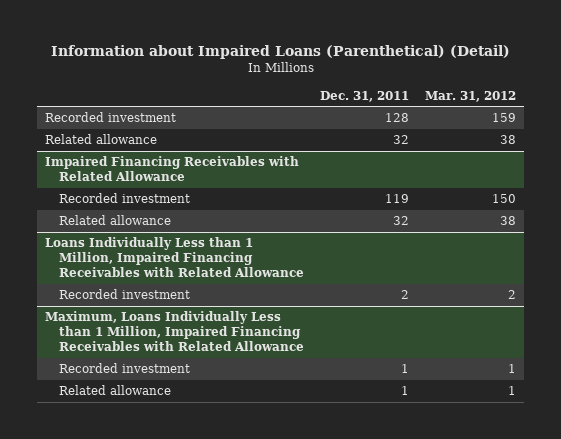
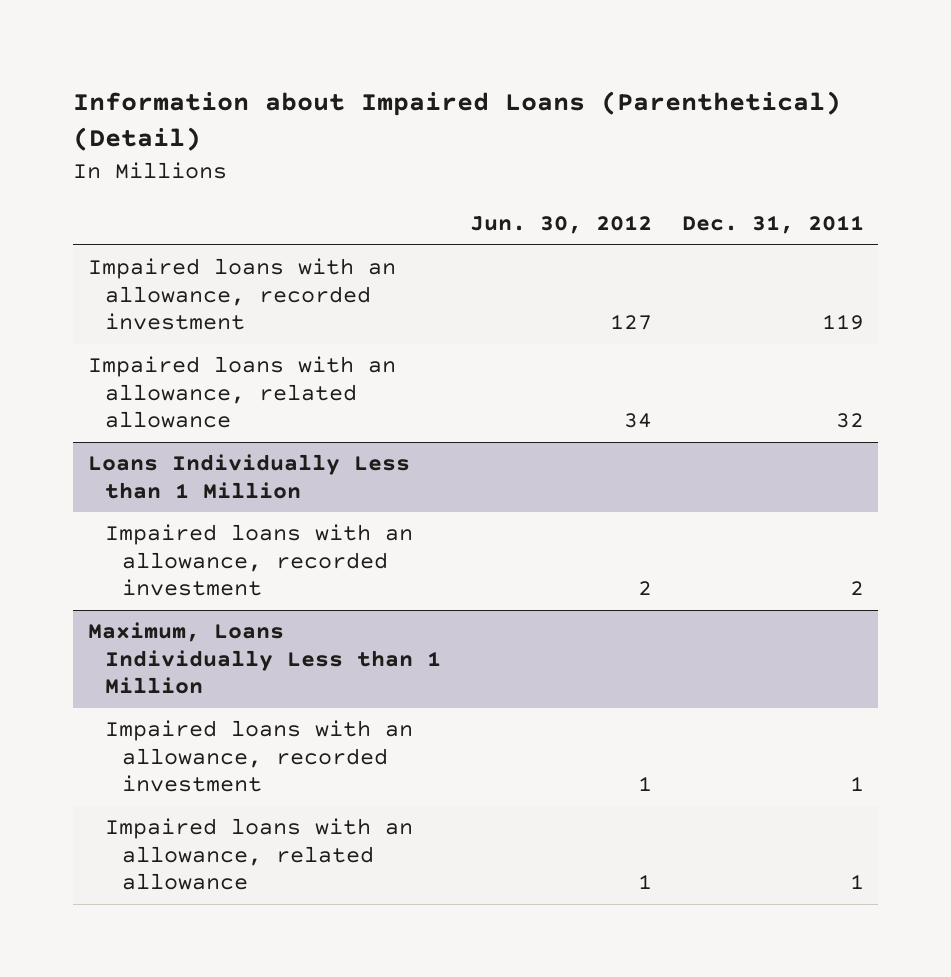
- | Dec. 31, 2011 | Mar. 31, 2012
+ | Jun. 30, 2012 | Dec. 31, 2011
- Recorded investment | 128 | 159
- Related allowance | 32 | 38
- Impaired Financing Receivables with Related Allowance
- Recorded investment | 119 | 150
- Related allowance | 32 | 38
- Loans Individually Less than 1 Million, Impaired Financing Receivables with Related Allowance
- Recorded investment | 2 | 2
- Maximum, Loans Individually Less than 1 Million, Impaired Financing Receivables with Related Allowance
- Recorded investment | 1 | 1
- Related allowance | 1 | 1
+ Impaired loans with an allowance, recorded investment | 127 | 119
+ Impaired loans with an allowance, related allowance | 34 | 32
+ Loans Individually Less than 1 Million
+ Impaired loans with an allowance, recorded investment | 2 | 2
+ Maximum, Loans Individually Less than 1 Million
+ Impaired loans with an allowance, recorded investment | 1 | 1
+ Impaired loans with an allowance, related allowance | 1 | 1

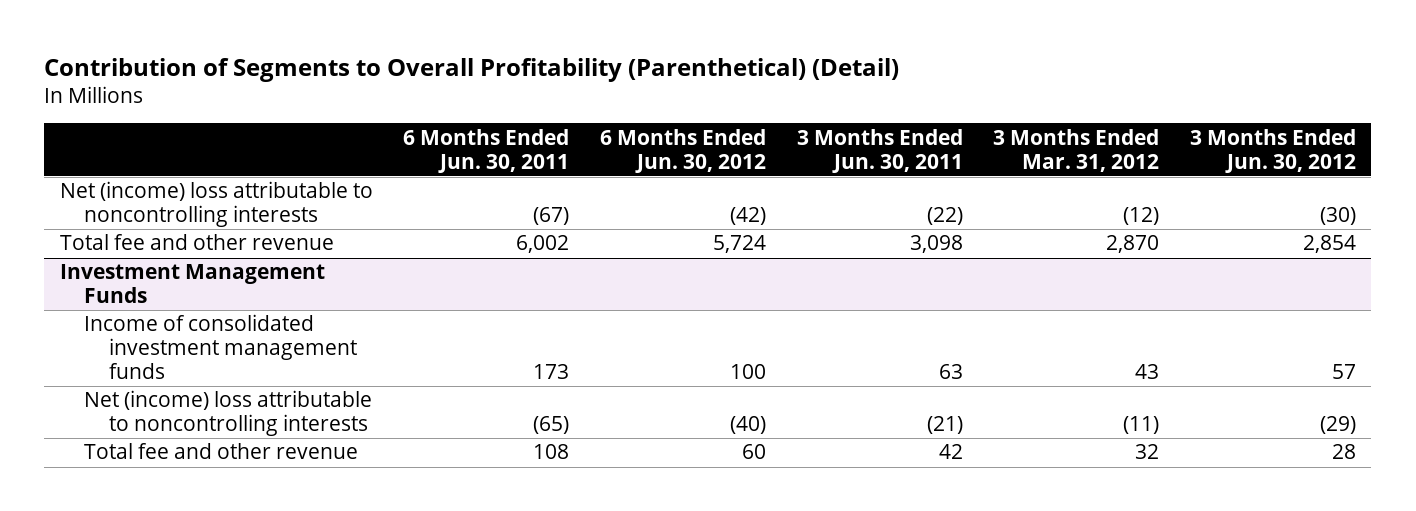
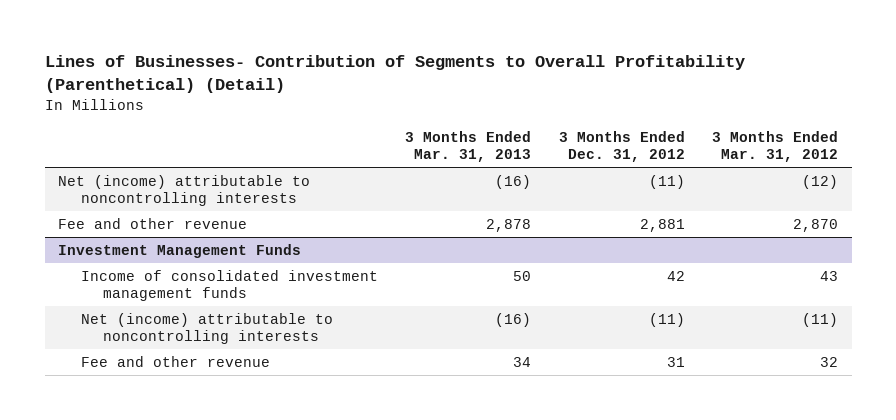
- Contribution of Segments to Overall Profitability (Parenthetical) (Detail)
+ Lines of Businesses- Contribution of Segments to Overall Profitability (Parenthetical) (Detail)
- | 6 Months Ended Jun. 30, 2011 | 6 Months Ended Jun. 30, 2012 | 3 Months Ended Jun. 30, 2011 | 3 Months Ended Mar. 31, 2012 | 3 Months Ended Jun. 30, 2012
+ | 3 Months Ended Mar. 31, 2013 | 3 Months Ended Dec. 31, 2012 | 3 Months Ended Mar. 31, 2012
- Net (income) loss attributable to noncontrolling interests | (67) | (42) | (22) | (12) | (30)
- Total fee and other revenue | 6,002 | 5,724 | 3,098 | 2,870 | 2,854
+ Net (income) attributable to noncontrolling interests | (16) | (11) | (12)
+ Fee and other revenue | 2,878 | 2,881 | 2,870
@ Investment Management Funds
- Net (income) loss attributable to noncontrolling interests | (65) | (40) | (21) | (11) | (29)
- Total fee and other revenue | 108 | 60 | 42 | 32 | 28
+ Net (income) attributable to noncontrolling interests | (16) | (11) | (11)
+ Fee and other revenue | 34 | 31 | 32

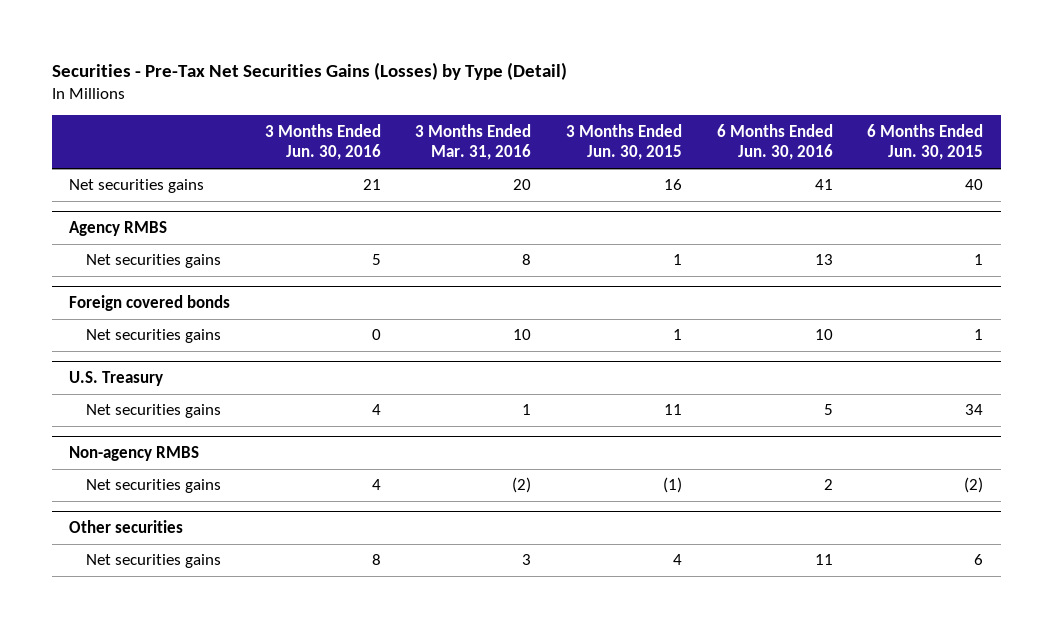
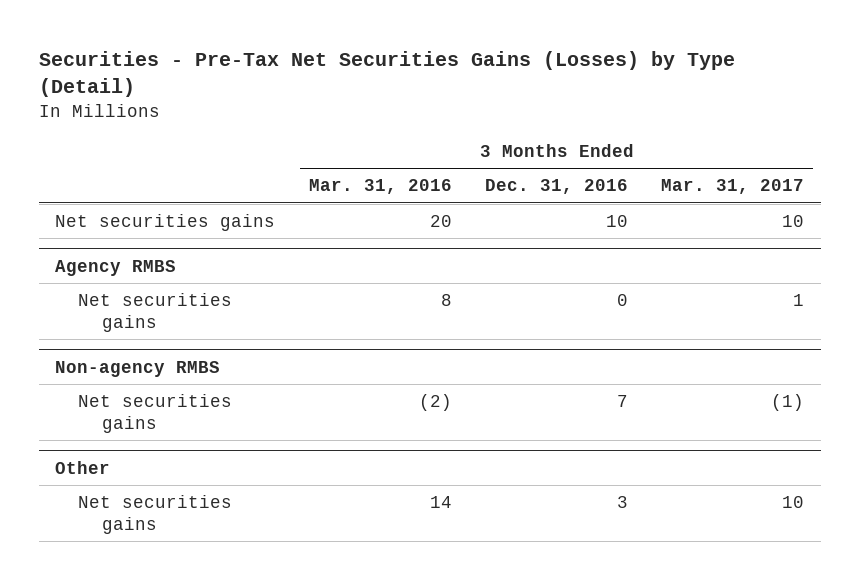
- | 3 Months Ended Jun. 30, 2016 | 3 Months Ended Mar. 31, 2016 | 3 Months Ended Jun. 30, 2015 | 6 Months Ended Jun. 30, 2016 | 6 Months Ended Jun. 30, 2015
+ | 3 Months Ended Mar. 31, 2016 | 3 Months Ended Dec. 31, 2016 | 3 Months Ended Mar. 31, 2017
- Foreign covered bonds
- Net securities gains | 0 | 10 | 1 | 10 | 1
- U.S. Treasury
- Net securities gains | 4 | 1 | 11 | 5 | 34
- Other securities
- Net securities gains | 8 | 3 | 4 | 11 | 6
+ Other
+ Net securities gains | 14 | 3 | 10

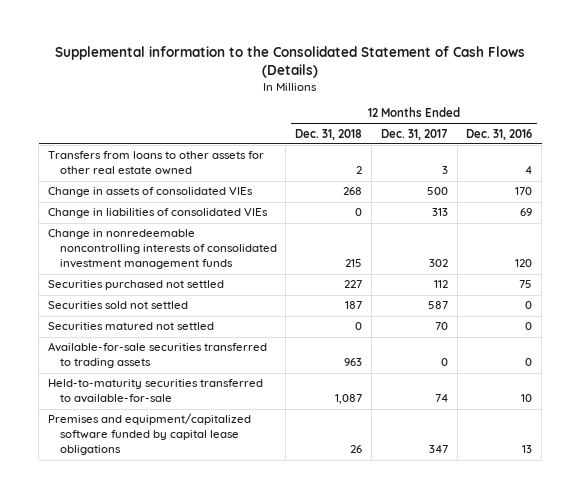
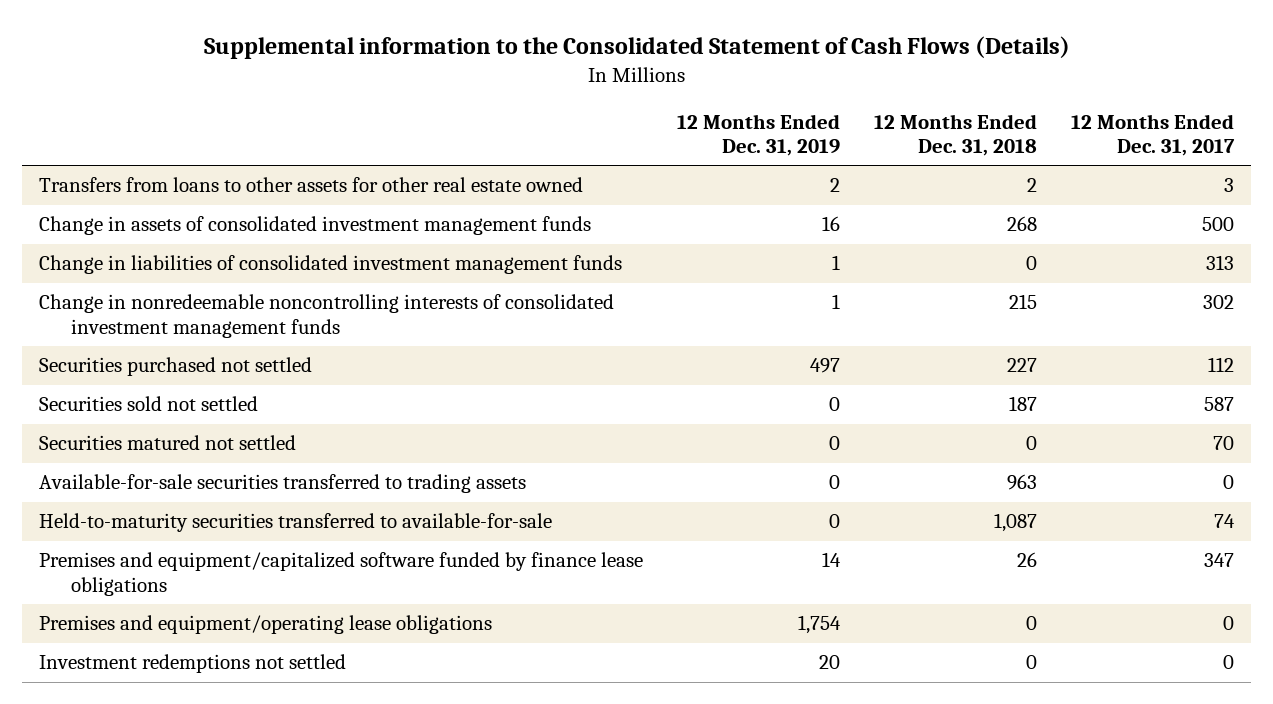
- | 12 Months Ended Dec. 31, 2018 | 12 Months Ended Dec. 31, 2017 | 12 Months Ended Dec. 31, 2016
+ | 12 Months Ended Dec. 31, 2019 | 12 Months Ended Dec. 31, 2018 | 12 Months Ended Dec. 31, 2017
- Change in assets of consolidated VIEs | 268 | 500 | 170
- Change in liabilities of consolidated VIEs | 0 | 313 | 69
+ Change in assets of consolidated investment management funds | 16 | 268 | 500
+ Change in liabilities of consolidated investment management funds | 1 | 0 | 313
- Premises and equipment/capitalized software funded by capital lease obligations | 26 | 347 | 13
+ Premises and equipment/capitalized software funded by finance lease obligations | 14 | 26 | 347
+ Premises and equipment/operating lease obligations | 1,754 | 0 | 0
+ Investment redemptions not settled | 20 | 0 | 0

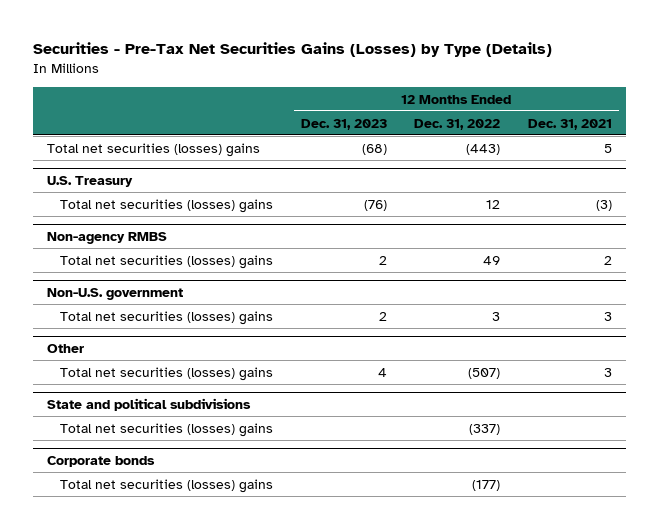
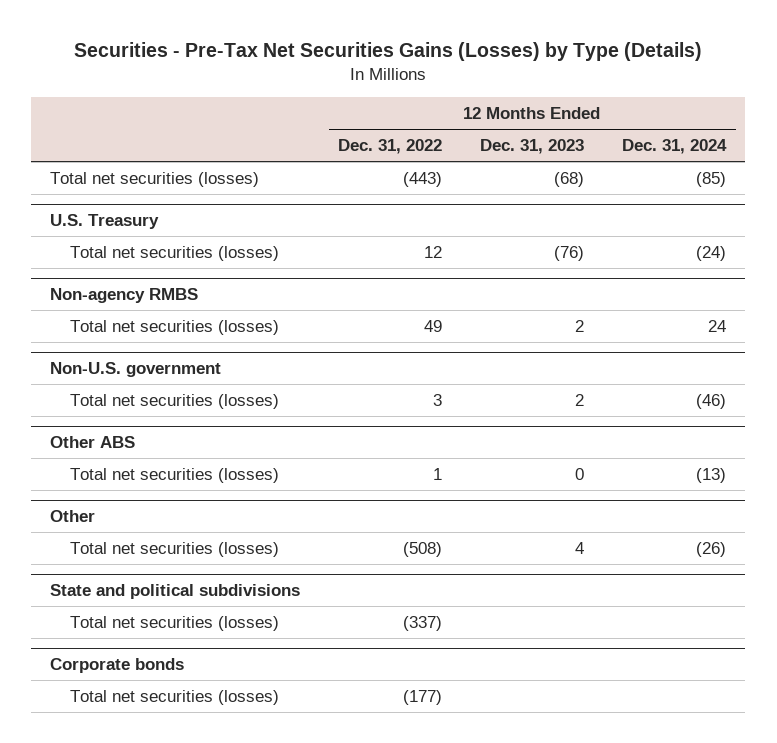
- | 12 Months Ended Dec. 31, 2023 | 12 Months Ended Dec. 31, 2022 | 12 Months Ended Dec. 31, 2021
+ | 12 Months Ended Dec. 31, 2022 | 12 Months Ended Dec. 31, 2023 | 12 Months Ended Dec. 31, 2024
- Total net securities (losses) gains | (68) | (443) | 5
+ Total net securities (losses) | (443) | (68) | (85)
@ U.S. Treasury
- Total net securities (losses) gains | (76) | 12 | (3)
+ Total net securities (losses) | 12 | (76) | (24)
@ Non-agency RMBS
- Total net securities (losses) gains | 2 | 49 | 2
+ Total net securities (losses) | 49 | 2 | 24
@ Non-U.S. government
- Total net securities (losses) gains | 2 | 3 | 3
+ Total net securities (losses) | 3 | 2 | (46)
+ Other ABS
+ Total net securities (losses) | 1 | 0 | (13)
@ Other
- Total net securities (losses) gains | 4 | (507) | 3
+ Total net securities (losses) | (508) | 4 | (26)
@ State and political subdivisions
- Total net securities (losses) gains | | (337) |
+ Total net securities (losses) | (337) | |
@ Corporate bonds
- Total net securities (losses) gains | | (177) |
+ Total net securities (losses) | (177) | |

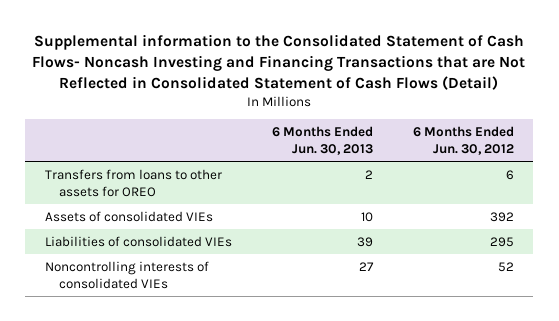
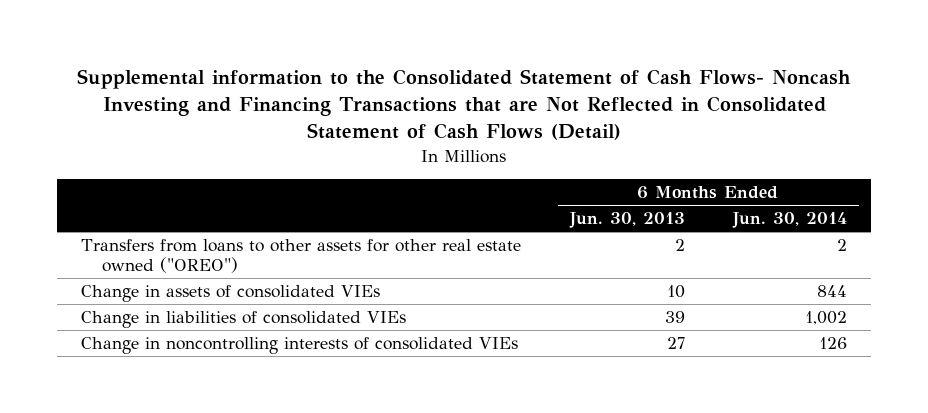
- | 6 Months Ended Jun. 30, 2013 | 6 Months Ended Jun. 30, 2012
+ | 6 Months Ended Jun. 30, 2013 | 6 Months Ended Jun. 30, 2014
- Transfers from loans to other assets for OREO | 2 | 6
- Assets of consolidated VIEs | 10 | 392
- Liabilities of consolidated VIEs | 39 | 295
- Noncontrolling interests of consolidated VIEs | 27 | 52
+ Transfers from loans to other assets for other real estate owned ("OREO") | 2 | 2
+ Change in assets of consolidated VIEs | 10 | 844
+ Change in liabilities of consolidated VIEs | 39 | 1,002
+ Change in noncontrolling interests of consolidated VIEs | 27 | 126

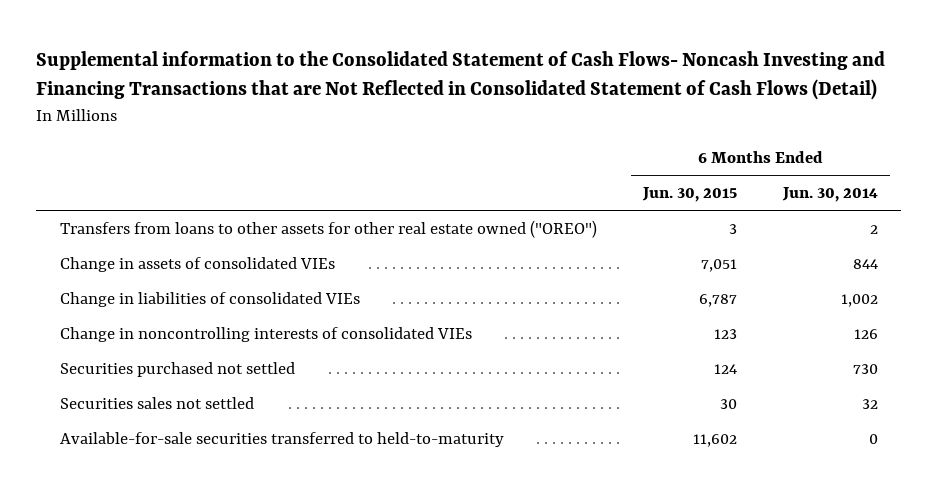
- | 6 Months Ended Jun. 30, 2013 | 6 Months Ended Jun. 30, 2014
+ | 6 Months Ended Jun. 30, 2015 | 6 Months Ended Jun. 30, 2014
+ Securities purchased not settled | 124 | 730
+ Securities sales not settled | 30 | 32
+ Available-for-sale securities transferred to held-to-maturity | 11,602 | 0

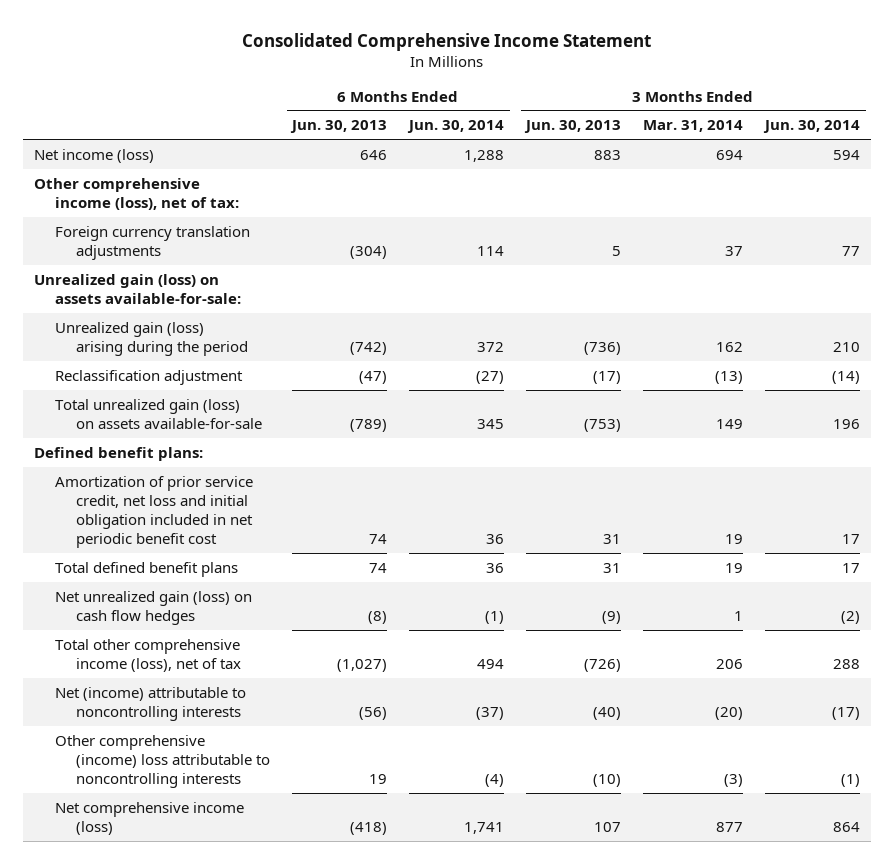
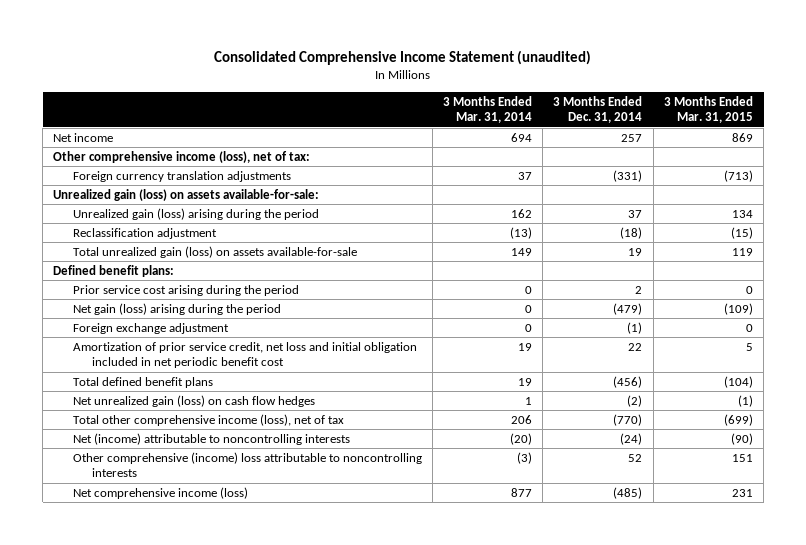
- Consolidated Comprehensive Income Statement
+ Consolidated Comprehensive Income Statement (unaudited)
- | 6 Months Ended Jun. 30, 2013 | 6 Months Ended Jun. 30, 2014 | 3 Months Ended Jun. 30, 2013 | 3 Months Ended Mar. 31, 2014 | 3 Months Ended Jun. 30, 2014
+ | 3 Months Ended Mar. 31, 2014 | 3 Months Ended Dec. 31, 2014 | 3 Months Ended Mar. 31, 2015
- Net income (loss) | 646 | 1,288 | 883 | 694 | 594
+ Net income | 694 | 257 | 869
+ Prior service cost arising during the period | 0 | 2 | 0
+ Net gain (loss) arising during the period | 0 | (479) | (109)
+ Foreign exchange adjustment | 0 | (1) | 0

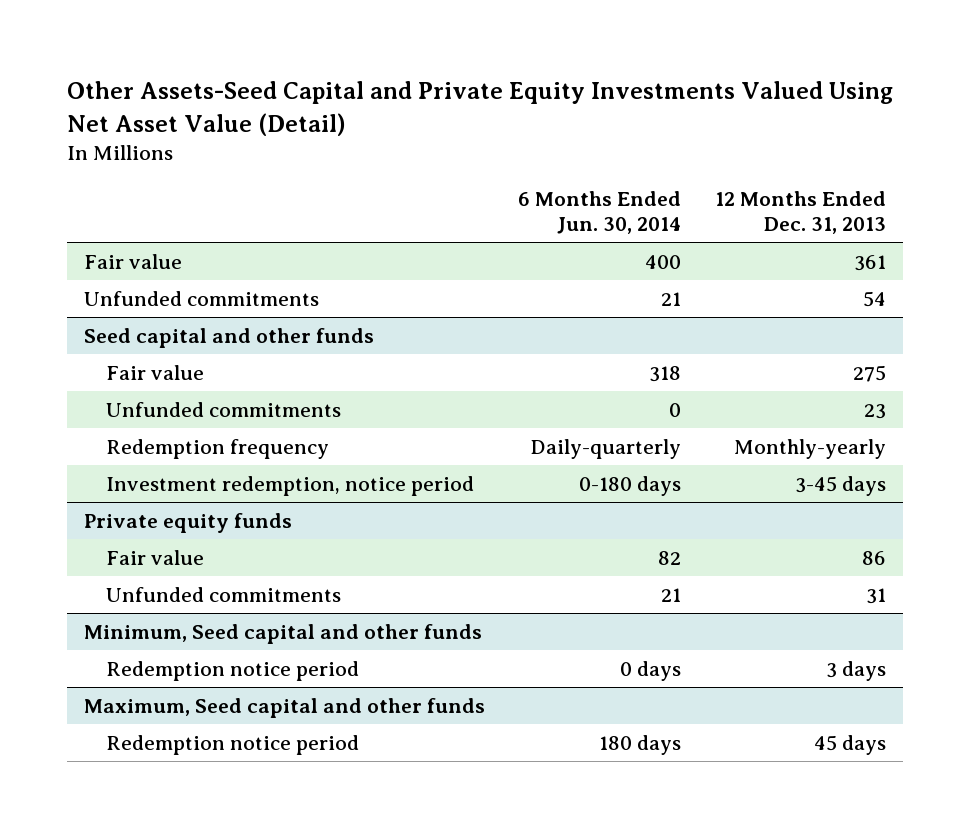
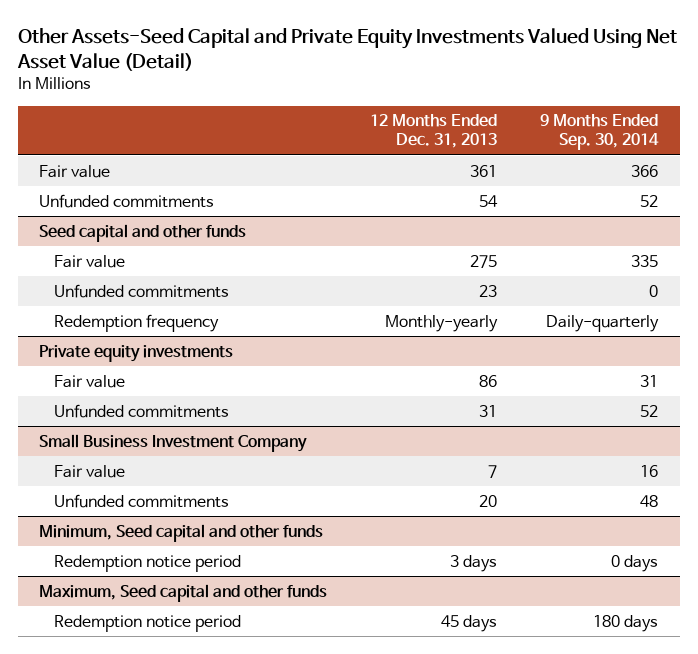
- | 6 Months Ended Jun. 30, 2014 | 12 Months Ended Dec. 31, 2013
+ | 12 Months Ended Dec. 31, 2013 | 9 Months Ended Sep. 30, 2014
@ Seed capital and other funds
- Investment redemption, notice period | 0-180 days | 3-45 days
- Private equity funds
+ Private equity investments
+ Small Business Investment Company
+ Fair value | 7 | 16
+ Unfunded commitments | 20 | 48

